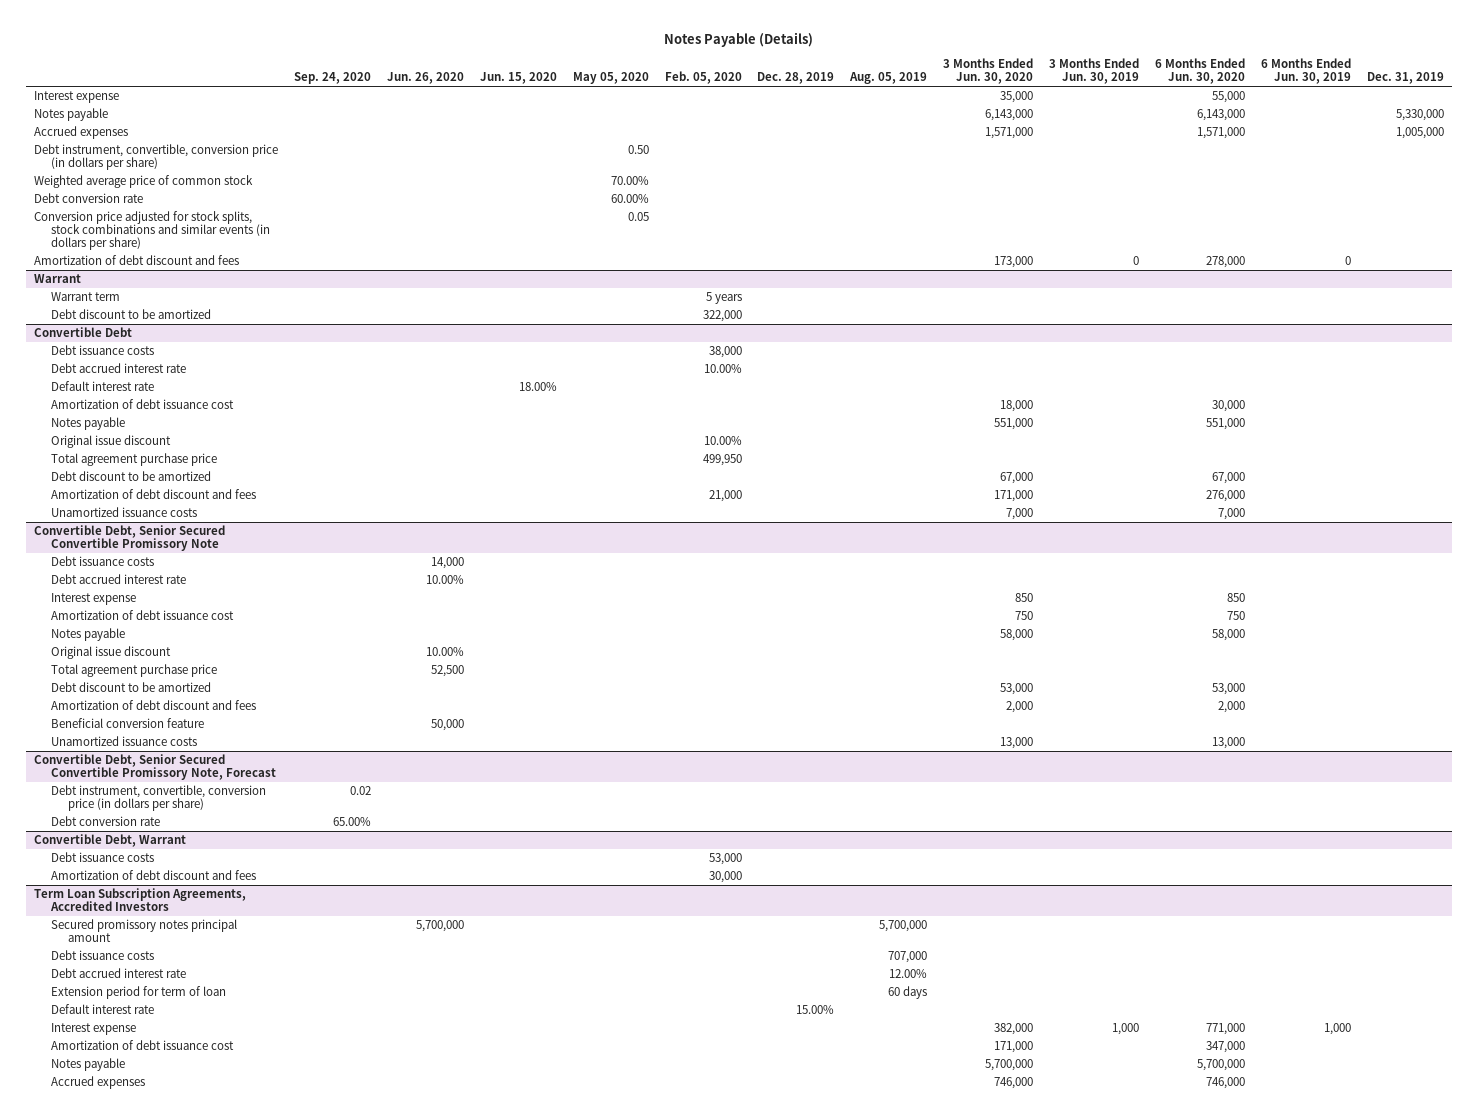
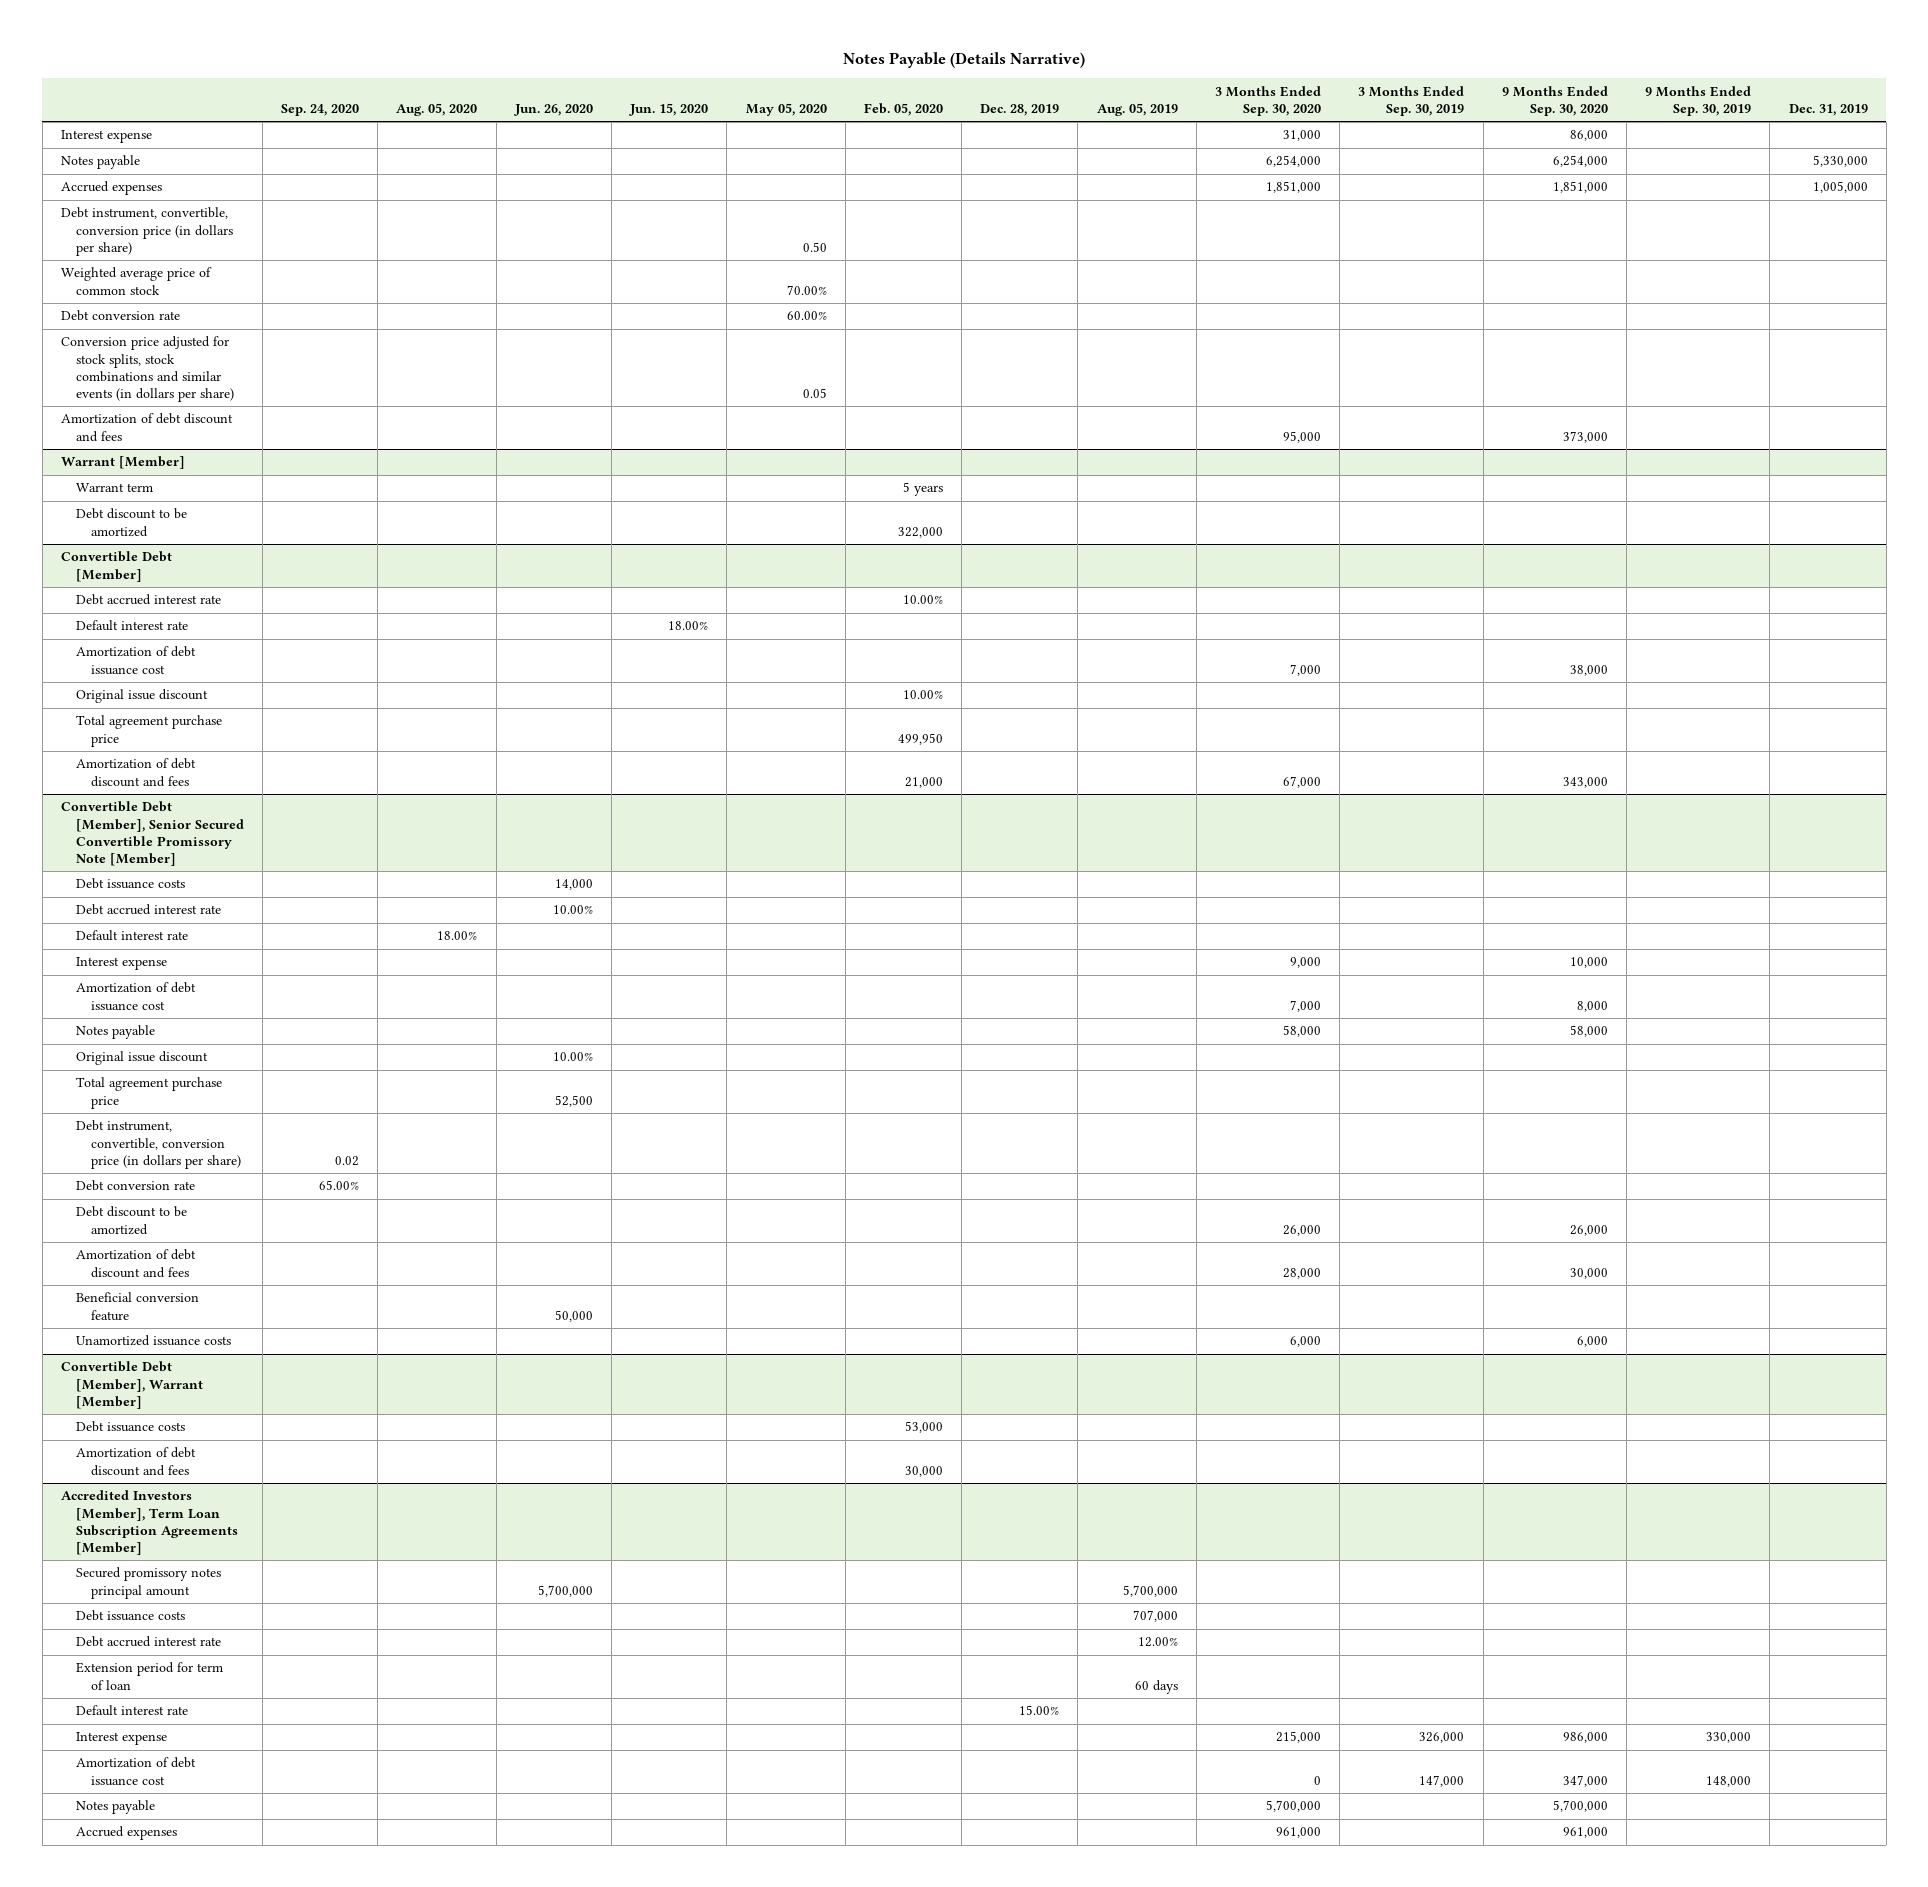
- Notes Payable (Details)
+ Notes Payable (Details Narrative)
- | Sep. 24, 2020 | Jun. 26, 2020 | Jun. 15, 2020 | May 05, 2020 | Feb. 05, 2020 | Dec. 28, 2019 | Aug. 05, 2019 | 3 Months Ended Jun. 30, 2020 | 3 Months Ended Jun. 30, 2019 | 6 Months Ended Jun. 30, 2020 | 6 Months Ended Jun. 30, 2019 | Dec. 31, 2019
+ | Sep. 24, 2020 | Aug. 05, 2020 | Jun. 26, 2020 | Jun. 15, 2020 | May 05, 2020 | Feb. 05, 2020 | Dec. 28, 2019 | Aug. 05, 2019 | 3 Months Ended Sep. 30, 2020 | 3 Months Ended Sep. 30, 2019 | 9 Months Ended Sep. 30, 2020 | 9 Months Ended Sep. 30, 2019 | Dec. 31, 2019
- Warrant
+ Warrant [Member]
- Convertible Debt
- Debt issuance costs | | | | | 38,000 | | | | | | |
+ Convertible Debt [Member]
- Notes payable | | | | | | | | 551,000 | | 551,000 | |
- Debt discount to be amortized | | | | | | | | 67,000 | | 67,000 | |
- Unamortized issuance costs | | | | | | | | 7,000 | | 7,000 | |
- Convertible Debt, Senior Secured Convertible Promissory Note
+ Convertible Debt [Member], Senior Secured Convertible Promissory Note [Member]
+ Default interest rate | | 18.00% | | | | | | | | | | |
+ Debt instrument, convertible, conversion price (in dollars per share) | 0.02 | | | | | | | | | | | |
+ Debt conversion rate | 65.00% | | | | | | | | | | | |
- Convertible Debt, Senior Secured Convertible Promissory Note, Forecast
- Debt instrument, convertible, conversion price (in dollars per share) | 0.02 | | | | | | | | | | |
- Debt conversion rate | 65.00% | | | | | | | | | | |
- Convertible Debt, Warrant
+ Convertible Debt [Member], Warrant [Member]
- Term Loan Subscription Agreements, Accredited Investors
+ Accredited Investors [Member], Term Loan Subscription Agreements [Member]

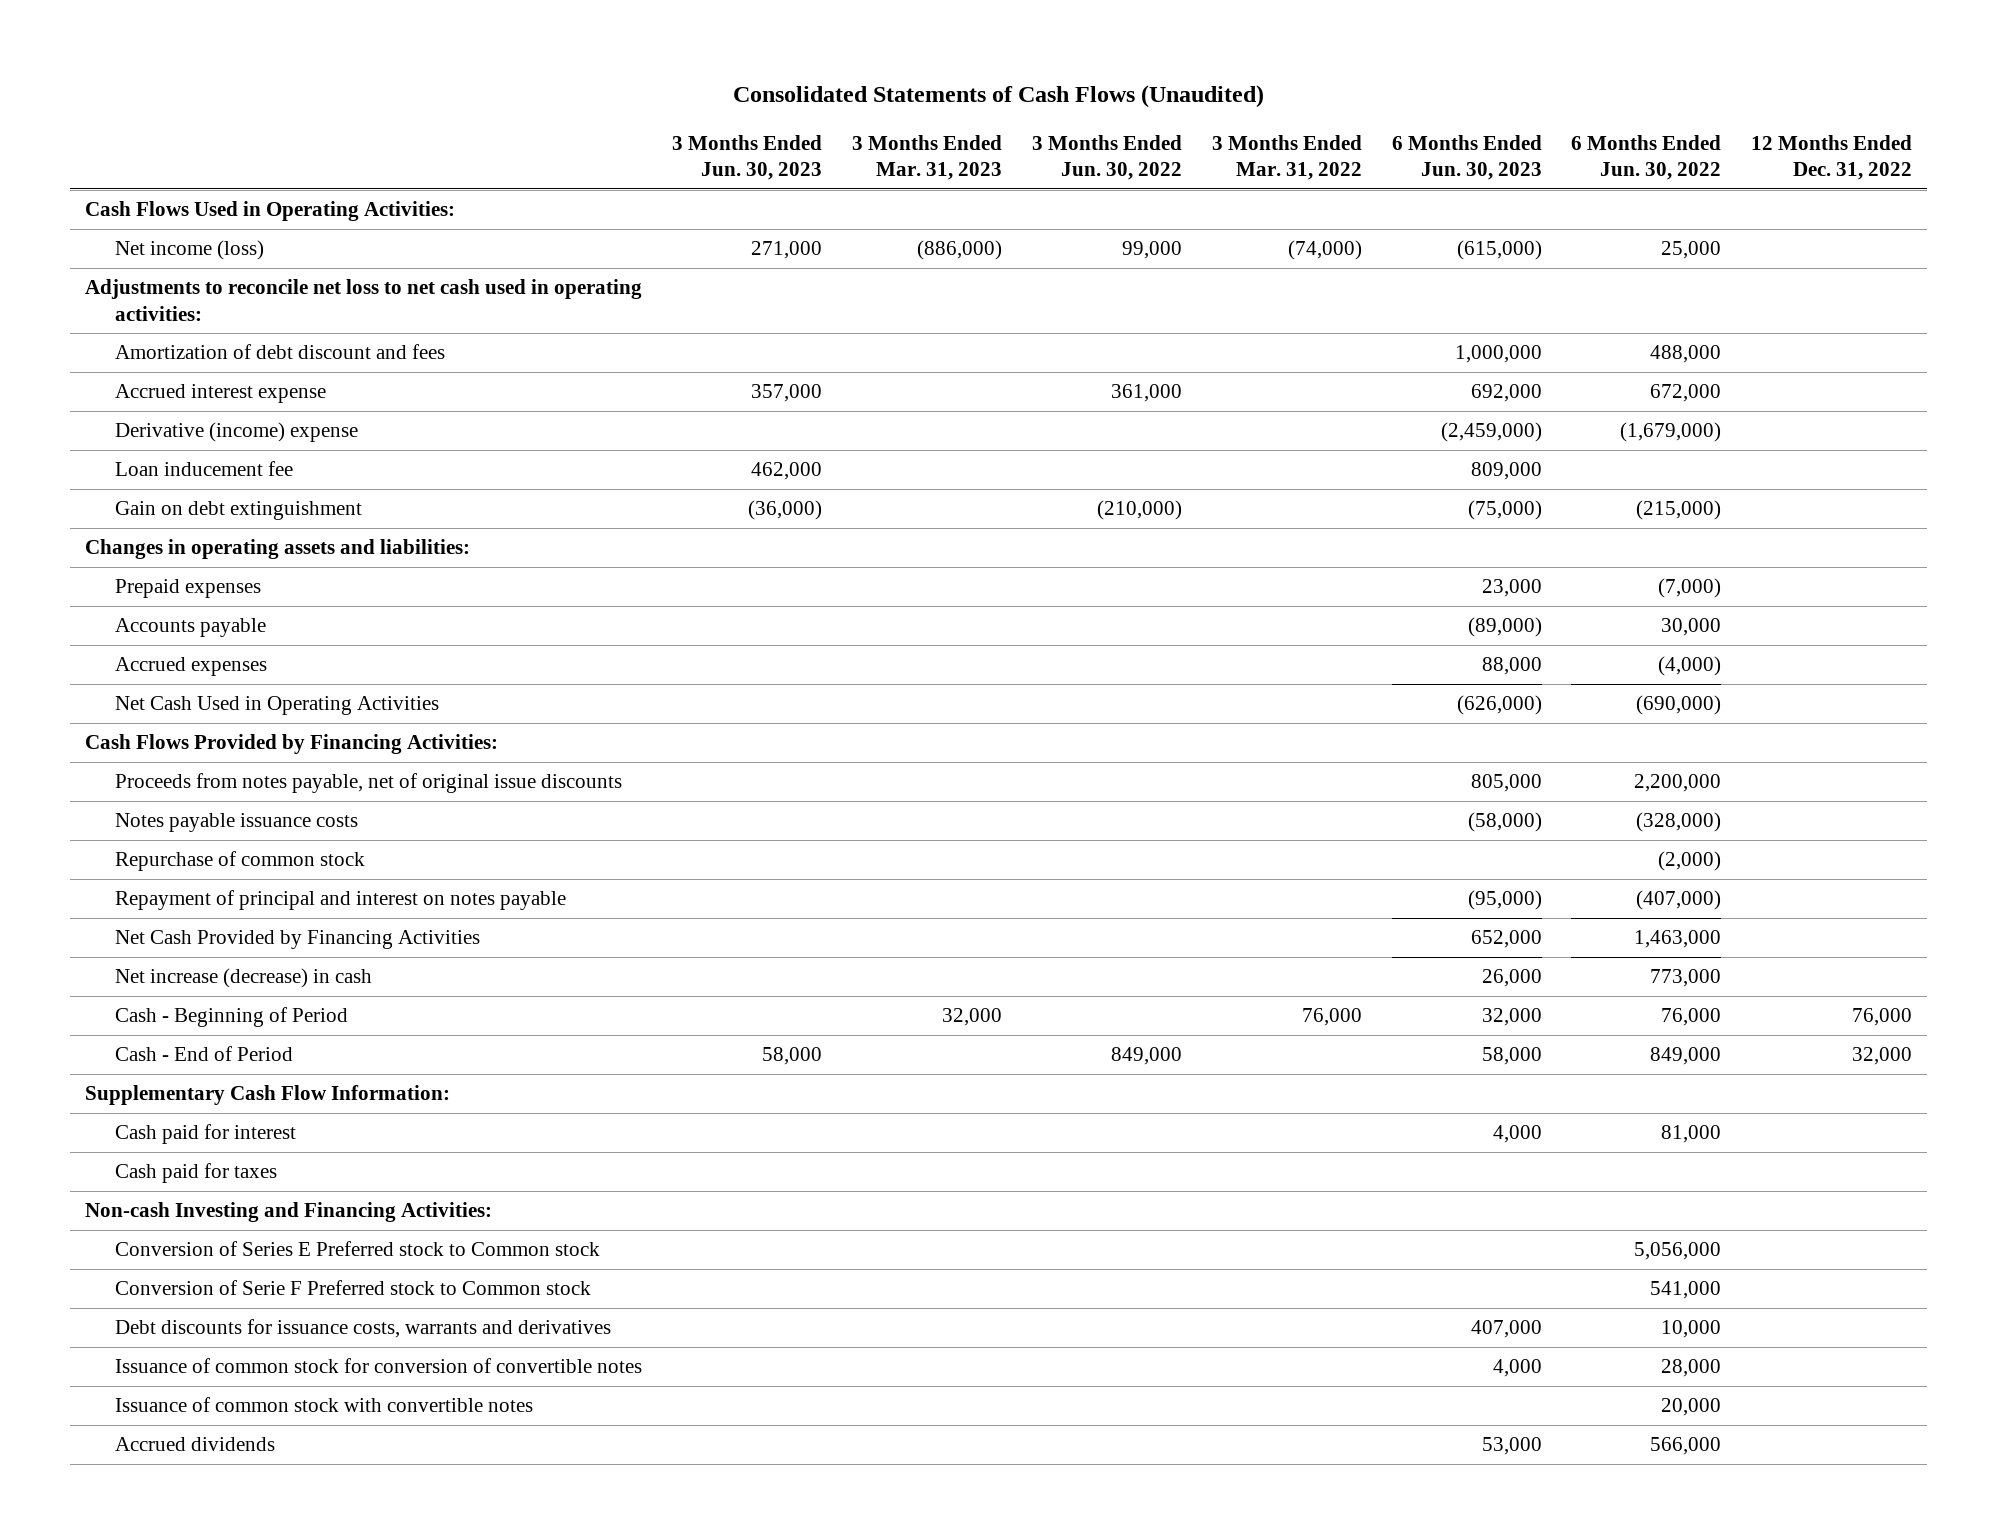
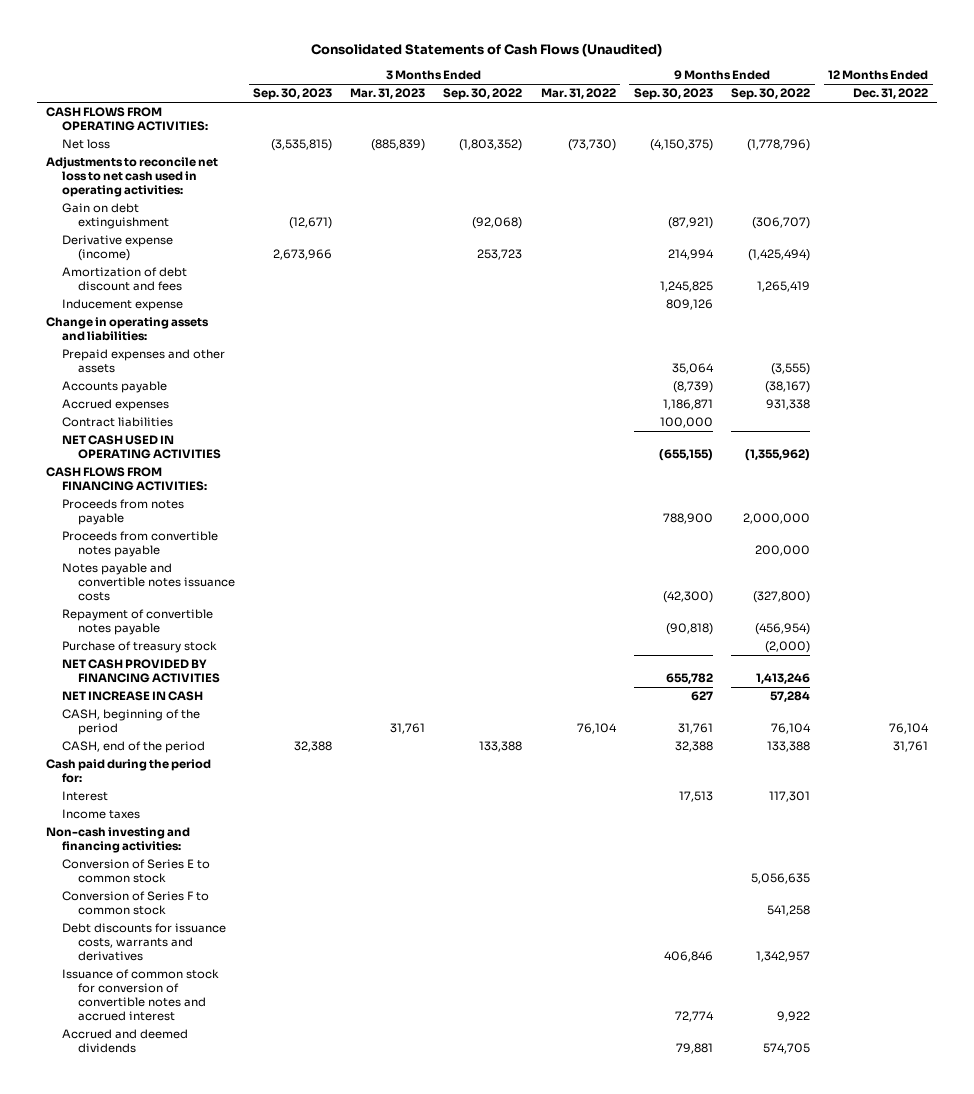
- | 3 Months Ended Jun. 30, 2023 | 3 Months Ended Mar. 31, 2023 | 3 Months Ended Jun. 30, 2022 | 3 Months Ended Mar. 31, 2022 | 6 Months Ended Jun. 30, 2023 | 6 Months Ended Jun. 30, 2022 | 12 Months Ended Dec. 31, 2022
+ | 3 Months Ended Sep. 30, 2023 | 3 Months Ended Mar. 31, 2023 | 3 Months Ended Sep. 30, 2022 | 3 Months Ended Mar. 31, 2022 | 9 Months Ended Sep. 30, 2023 | 9 Months Ended Sep. 30, 2022 | 12 Months Ended Dec. 31, 2022
- Cash Flows Used in Operating Activities:
- Net income (loss) | 271,000 | (886,000) | 99,000 | (74,000) | (615,000) | 25,000 |
+ CASH FLOWS FROM OPERATING ACTIVITIES:
+ Net loss | (3,535,815) | (885,839) | (1,803,352) | (73,730) | (4,150,375) | (1,778,796) |
- Accrued interest expense | 357,000 | | 361,000 | | 692,000 | 672,000 |
- Derivative (income) expense | | | | | (2,459,000) | (1,679,000) |
- Loan inducement fee | 462,000 | | | | 809,000 | |
- Changes in operating assets and liabilities:
- Prepaid expenses | | | | | 23,000 | (7,000) |
+ Derivative expense (income) | 2,673,966 | | 253,723 | | 214,994 | (1,425,494) |
moved down: Amortization of debt discount and fees | | | | | 1,245,825 | 1,265,419 |
+ Inducement expense | | | | | 809,126 | |
+ Change in operating assets and liabilities:
+ Prepaid expenses and other assets | | | | | 35,064 | (3,555) |
- Net Cash Used in Operating Activities | | | | | (626,000) | (690,000) |
- Cash Flows Provided by Financing Activities:
- Proceeds from notes payable, net of original issue discounts | | | | | 805,000 | 2,200,000 |
- Notes payable issuance costs | | | | | (58,000) | (328,000) |
- Repurchase of common stock | | | | | | (2,000) |
- Repayment of principal and interest on notes payable | | | | | (95,000) | (407,000) |
- Net Cash Provided by Financing Activities | | | | | 652,000 | 1,463,000 |
- Net increase (decrease) in cash | | | | | 26,000 | 773,000 |
- Cash - Beginning of Period | | 32,000 | | 76,000 | 32,000 | 76,000 | 76,000
- Cash - End of Period | 58,000 | | 849,000 | | 58,000 | 849,000 | 32,000
- Supplementary Cash Flow Information:
- Cash paid for interest | | | | | 4,000 | 81,000 |
- Cash paid for taxes
- Non-cash Investing and Financing Activities:
- Conversion of Series E Preferred stock to Common stock | | | | | | 5,056,000 |
- Conversion of Serie F Preferred stock to Common stock | | | | | | 541,000 |
+ Contract liabilities | | | | | 100,000 | |
+ NET CASH USED IN OPERATING ACTIVITIES | | | | | (655,155) | (1,355,962) |
+ CASH FLOWS FROM FINANCING ACTIVITIES:
+ Proceeds from notes payable | | | | | 788,900 | 2,000,000 |
+ Proceeds from convertible notes payable | | | | | | 200,000 |
+ Notes payable and convertible notes issuance costs | | | | | (42,300) | (327,800) |
+ Repayment of convertible notes payable | | | | | (90,818) | (456,954) |
+ Purchase of treasury stock | | | | | | (2,000) |
+ NET CASH PROVIDED BY FINANCING ACTIVITIES | | | | | 655,782 | 1,413,246 |
+ NET INCREASE IN CASH | | | | | 627 | 57,284 |
+ CASH, beginning of the period | | 31,761 | | 76,104 | 31,761 | 76,104 | 76,104
+ CASH, end of the period | 32,388 | | 133,388 | | 32,388 | 133,388 | 31,761
+ Cash paid during the period for:
+ Interest | | | | | 17,513 | 117,301 |
+ Income taxes
+ Non-cash investing and financing activities:
+ Conversion of Series E to common stock | | | | | | 5,056,635 |
+ Conversion of Series F to common stock | | | | | | 541,258 |
- Issuance of common stock for conversion of convertible notes | | | | | 4,000 | 28,000 |
- Issuance of common stock with convertible notes | | | | | | 20,000 |
- Accrued dividends | | | | | 53,000 | 566,000 |
+ Issuance of common stock for conversion of convertible notes and accrued interest | | | | | 72,774 | 9,922 |
+ Accrued and deemed dividends | | | | | 79,881 | 574,705 |

